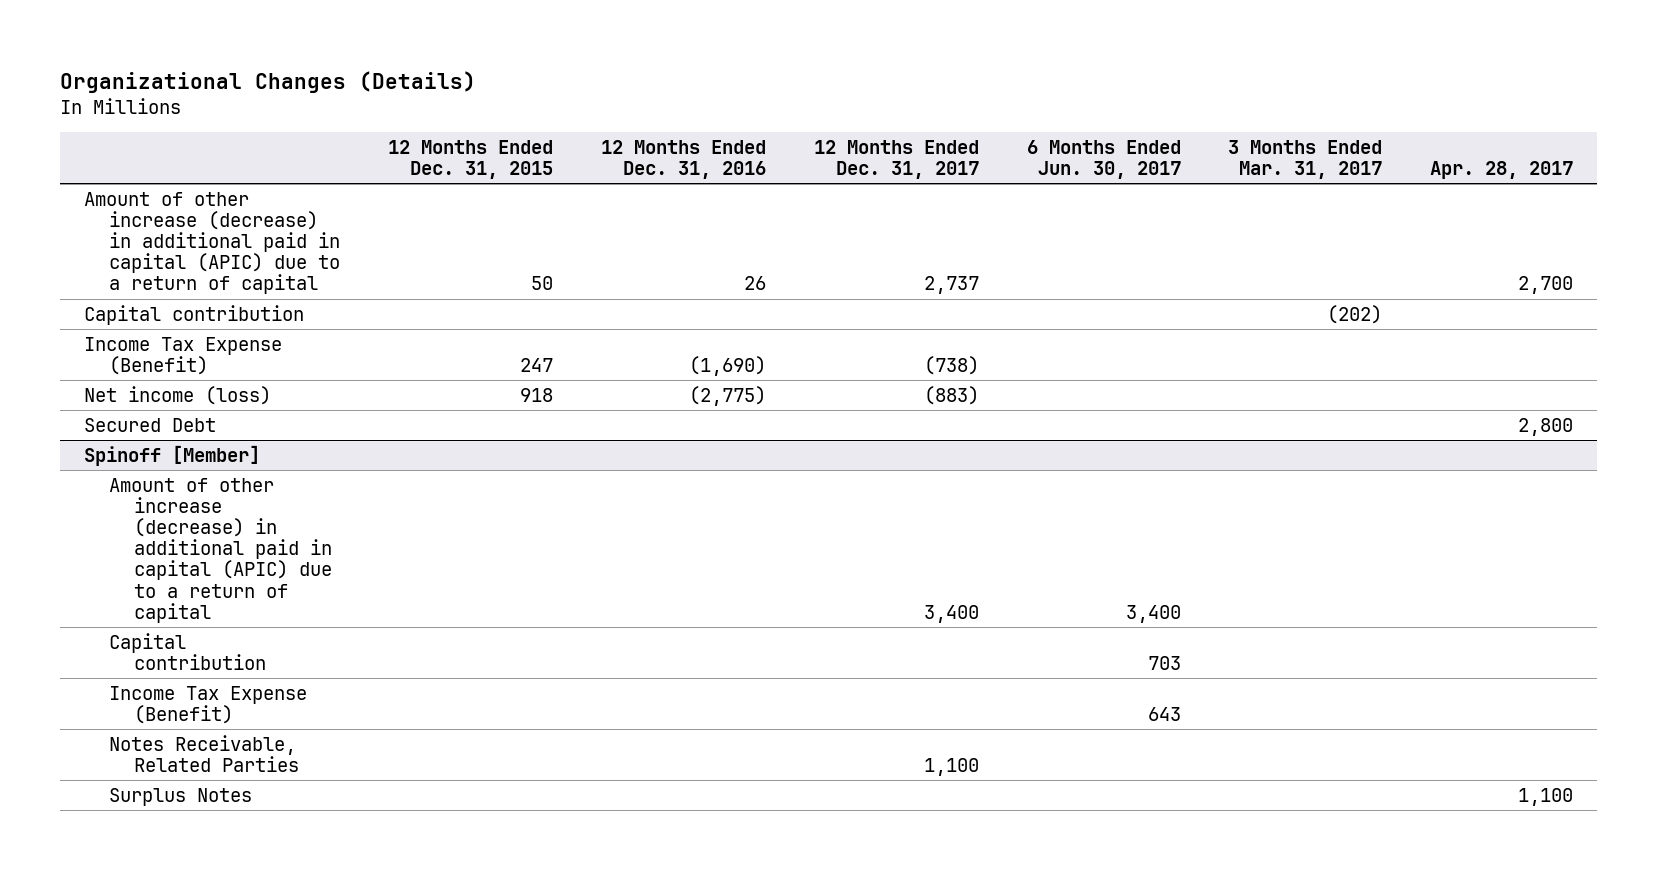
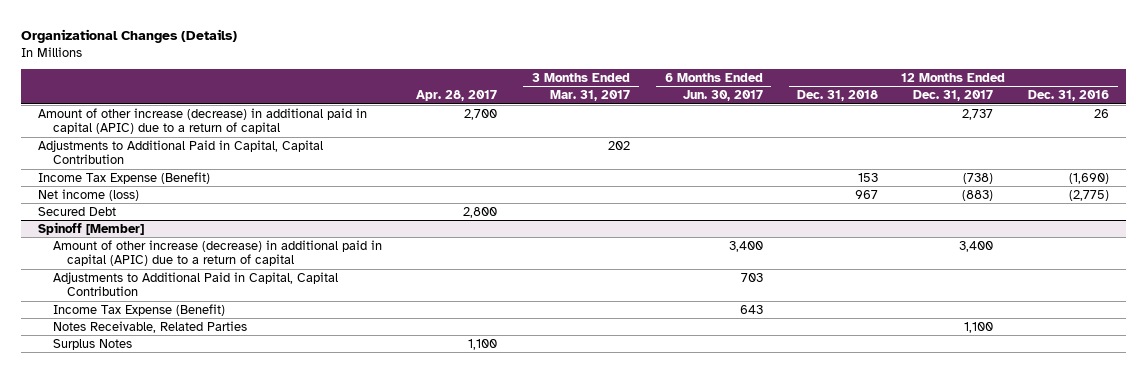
- | 12 Months Ended Dec. 31, 2015 | 12 Months Ended Dec. 31, 2016 | 12 Months Ended Dec. 31, 2017 | 6 Months Ended Jun. 30, 2017 | 3 Months Ended Mar. 31, 2017 | Apr. 28, 2017
+ | Apr. 28, 2017 | 3 Months Ended Mar. 31, 2017 | 6 Months Ended Jun. 30, 2017 | 12 Months Ended Dec. 31, 2018 | 12 Months Ended Dec. 31, 2017 | 12 Months Ended Dec. 31, 2016
- Capital contribution | | | | | (202) |
+ Adjustments to Additional Paid in Capital, Capital Contribution | | 202 | | | |
@ Spinoff [Member]
- Capital contribution | | | | 703 | |
+ Adjustments to Additional Paid in Capital, Capital Contribution | | | 703 | | |

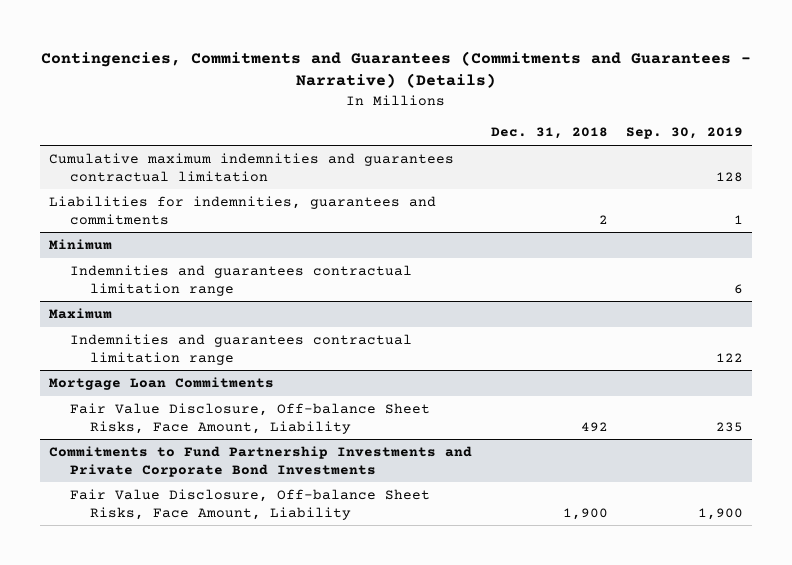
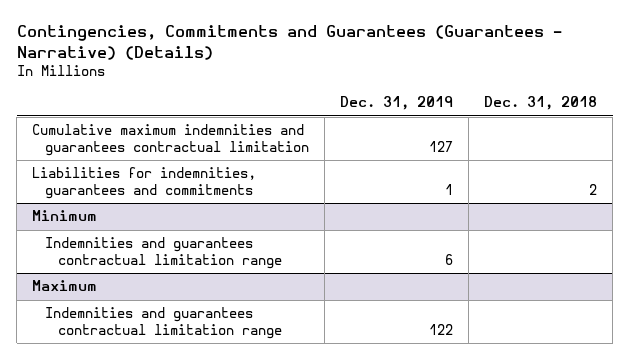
- Contingencies, Commitments and Guarantees (Commitments and Guarantees - Narrative) (Details)
+ Contingencies, Commitments and Guarantees (Guarantees - Narrative) (Details)
- | Dec. 31, 2018 | Sep. 30, 2019
+ | Dec. 31, 2019 | Dec. 31, 2018
- Mortgage Loan Commitments
- Fair Value Disclosure, Off-balance Sheet Risks, Face Amount, Liability | 492 | 235
- Commitments to Fund Partnership Investments and Private Corporate Bond Investments
- Fair Value Disclosure, Off-balance Sheet Risks, Face Amount, Liability | 1,900 | 1,900

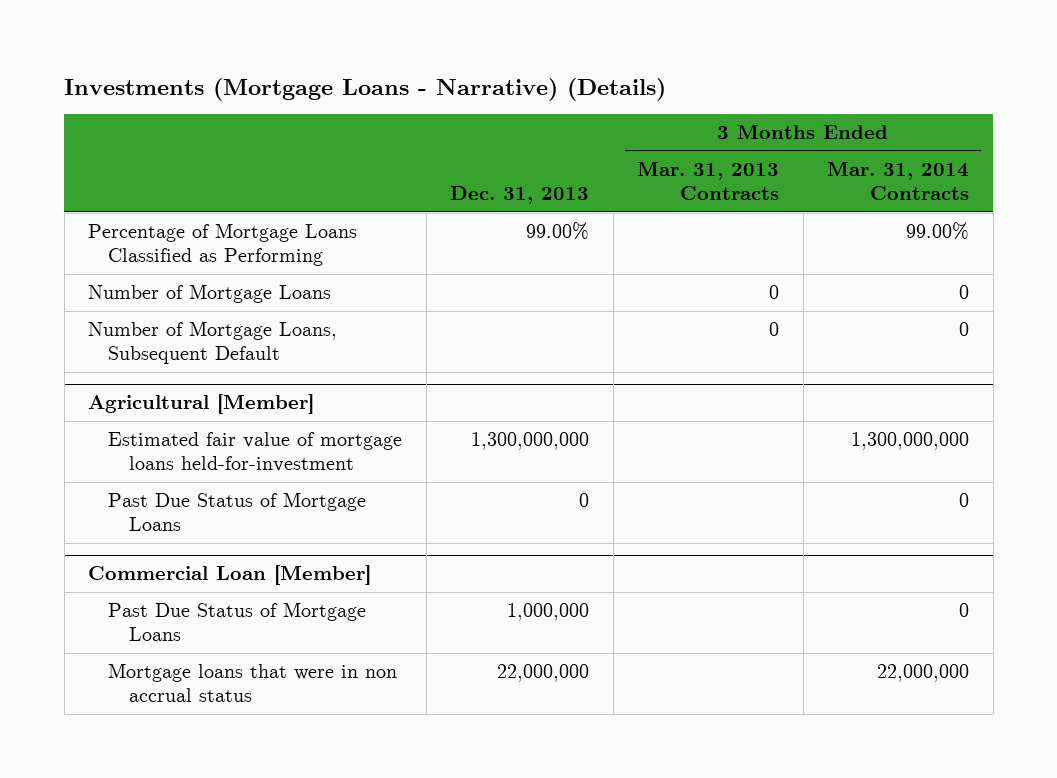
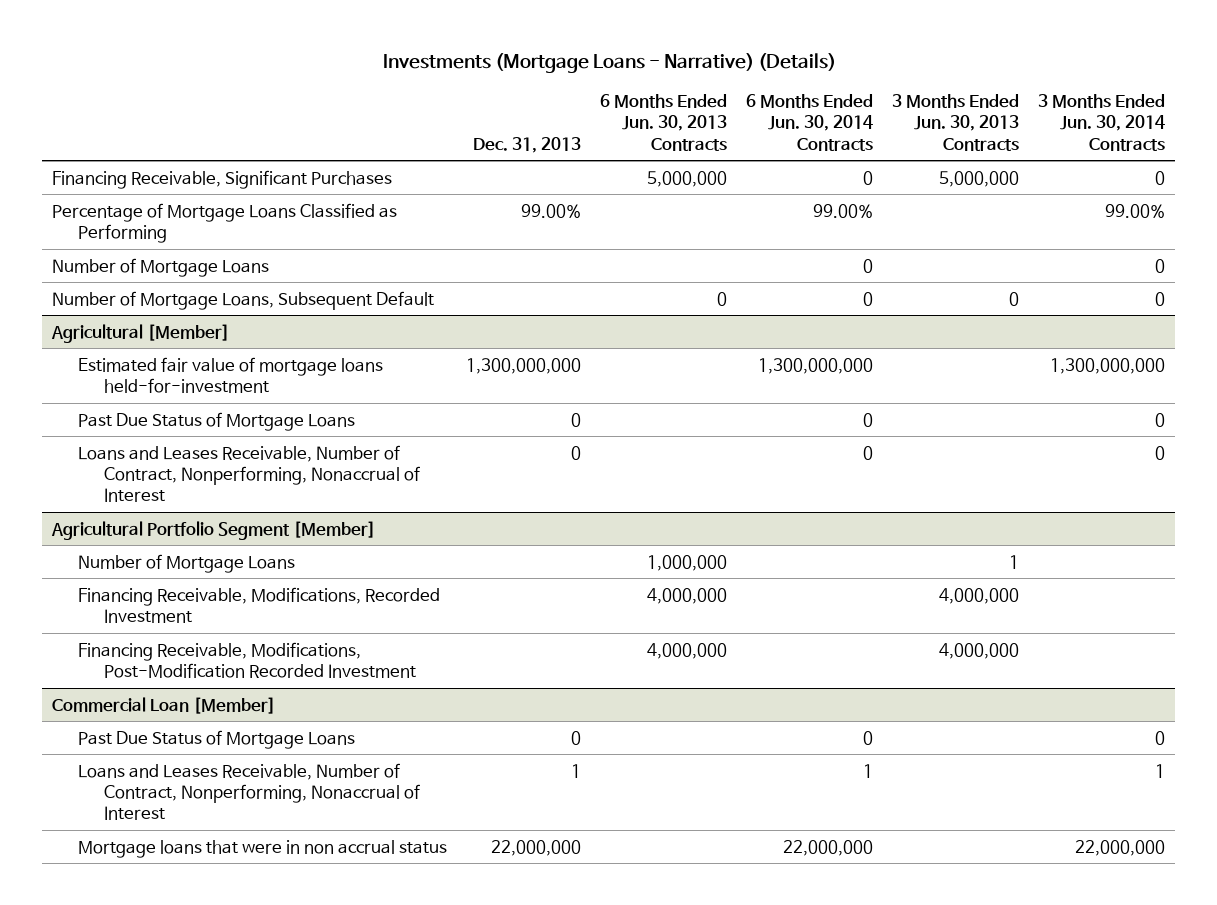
- | Dec. 31, 2013 | 3 Months Ended Mar. 31, 2013 Contracts | 3 Months Ended Mar. 31, 2014 Contracts
+ | Dec. 31, 2013 | 6 Months Ended Jun. 30, 2013 Contracts | 6 Months Ended Jun. 30, 2014 Contracts | 3 Months Ended Jun. 30, 2013 Contracts | 3 Months Ended Jun. 30, 2014 Contracts
+ Financing Receivable, Significant Purchases | | 5,000,000 | 0 | 5,000,000 | 0
@ Agricultural [Member]
+ Loans and Leases Receivable, Number of Contract, Nonperforming, Nonaccrual of Interest | 0 | | 0 | | 0
+ Agricultural Portfolio Segment [Member]
+ Number of Mortgage Loans | | 1,000,000 | | 1 |
+ Financing Receivable, Modifications, Recorded Investment | | 4,000,000 | | 4,000,000 |
+ Financing Receivable, Modifications, Post-Modification Recorded Investment | | 4,000,000 | | 4,000,000 |
@ Commercial Loan [Member]
- Past Due Status of Mortgage Loans | 1,000,000 | | 0
+ Past Due Status of Mortgage Loans | 0 | | 0 | | 0
+ Loans and Leases Receivable, Number of Contract, Nonperforming, Nonaccrual of Interest | 1 | | 1 | | 1

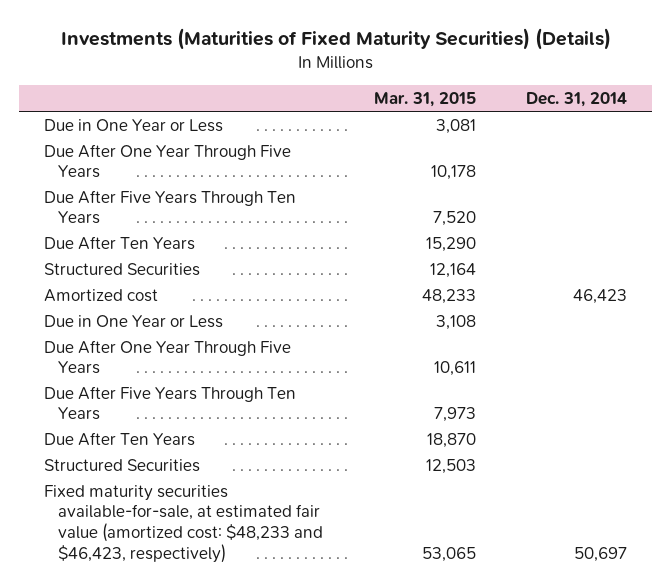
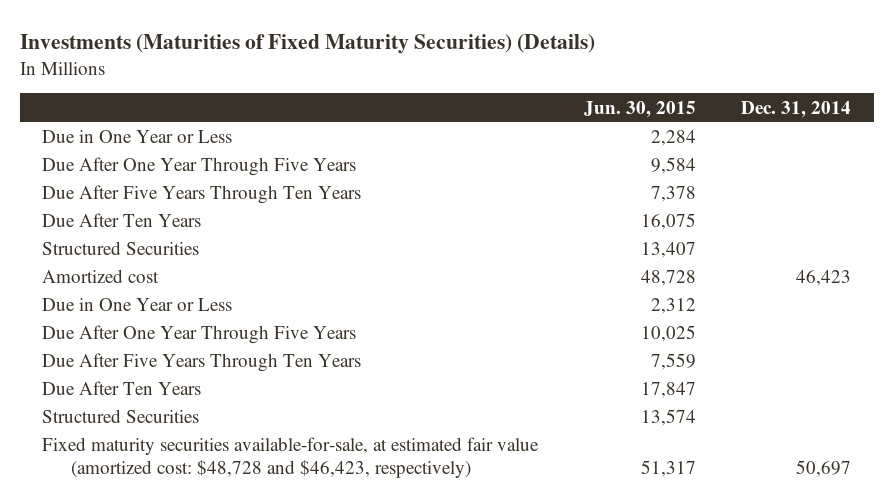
- | Mar. 31, 2015 | Dec. 31, 2014
+ | Jun. 30, 2015 | Dec. 31, 2014
- Fixed maturity securities available-for-sale, at estimated fair value (amortized cost: $48,233 and $46,423, respectively) | 53,065 | 50,697
+ Fixed maturity securities available-for-sale, at estimated fair value (amortized cost: $48,728 and $46,423, respectively) | 51,317 | 50,697

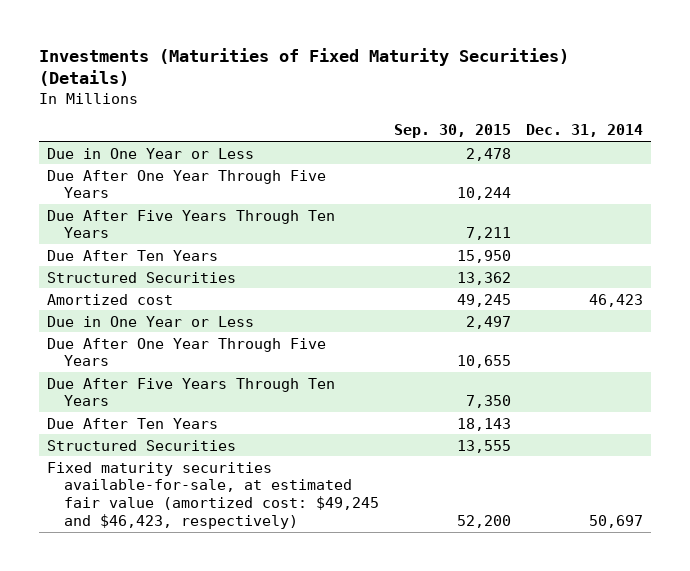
- | Jun. 30, 2015 | Dec. 31, 2014
+ | Sep. 30, 2015 | Dec. 31, 2014
- Fixed maturity securities available-for-sale, at estimated fair value (amortized cost: $48,728 and $46,423, respectively) | 51,317 | 50,697
+ Fixed maturity securities available-for-sale, at estimated fair value (amortized cost: $49,245 and $46,423, respectively) | 52,200 | 50,697

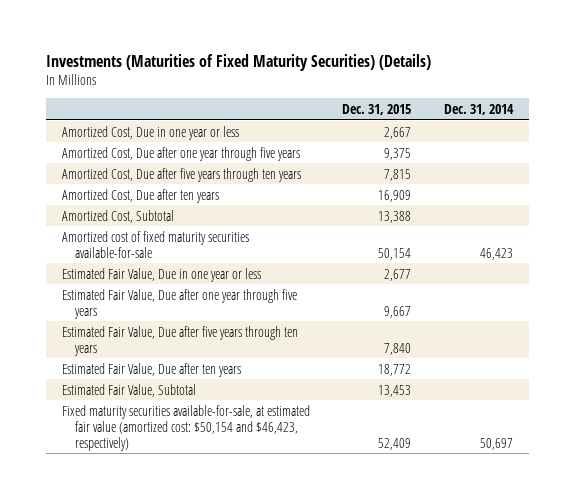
- | Sep. 30, 2015 | Dec. 31, 2014
+ | Dec. 31, 2015 | Dec. 31, 2014
- Due in One Year or Less | 2,478 |
- Due After One Year Through Five Years | 10,244 |
- Due After Five Years Through Ten Years | 7,211 |
- Due After Ten Years | 15,950 |
- Structured Securities | 13,362 |
- Amortized cost | 49,245 | 46,423
- Due in One Year or Less | 2,497 |
- Due After One Year Through Five Years | 10,655 |
- Due After Five Years Through Ten Years | 7,350 |
- Due After Ten Years | 18,143 |
- Structured Securities | 13,555 |
- Fixed maturity securities available-for-sale, at estimated fair value (amortized cost: $49,245 and $46,423, respectively) | 52,200 | 50,697
+ Amortized Cost, Due in one year or less | 2,667 |
+ Amortized Cost, Due after one year through five years | 9,375 |
+ Amortized Cost, Due after five years through ten years | 7,815 |
+ Amortized Cost, Due after ten years | 16,909 |
+ Amortized Cost, Subtotal | 13,388 |
+ Amortized cost of fixed maturity securities available-for-sale | 50,154 | 46,423
+ Estimated Fair Value, Due in one year or less | 2,677 |
+ Estimated Fair Value, Due after one year through five years | 9,667 |
+ Estimated Fair Value, Due after five years through ten years | 7,840 |
+ Estimated Fair Value, Due after ten years | 18,772 |
+ Estimated Fair Value, Subtotal | 13,453 |
+ Fixed maturity securities available-for-sale, at estimated fair value (amortized cost: $50,154 and $46,423, respectively) | 52,409 | 50,697

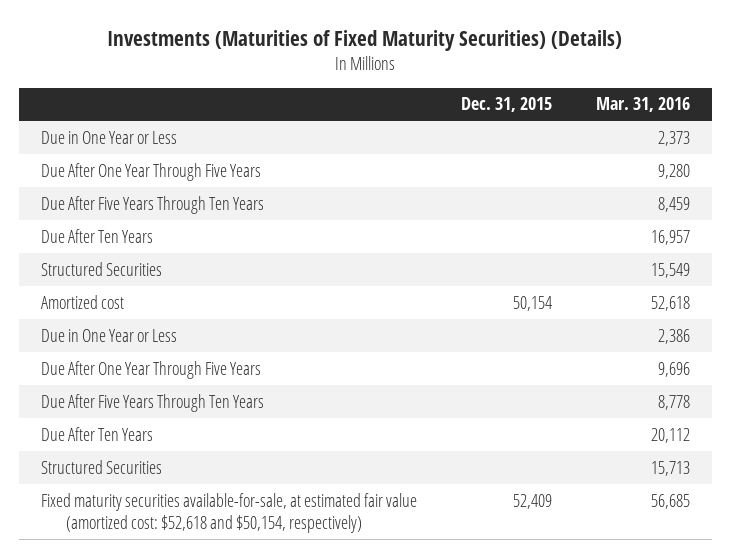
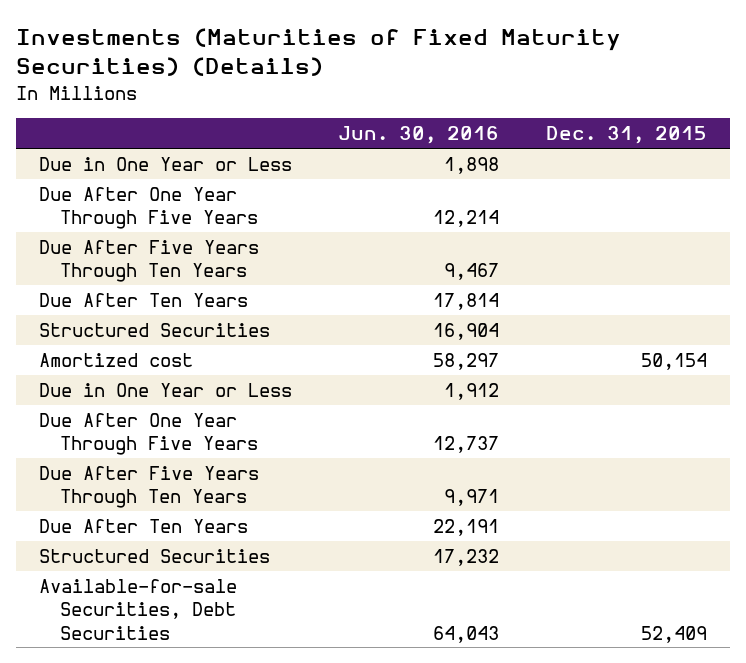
- | Dec. 31, 2015 | Mar. 31, 2016
+ | Jun. 30, 2016 | Dec. 31, 2015
- Fixed maturity securities available-for-sale, at estimated fair value (amortized cost: $52,618 and $50,154, respectively) | 52,409 | 56,685
+ Available-for-sale Securities, Debt Securities | 64,043 | 52,409

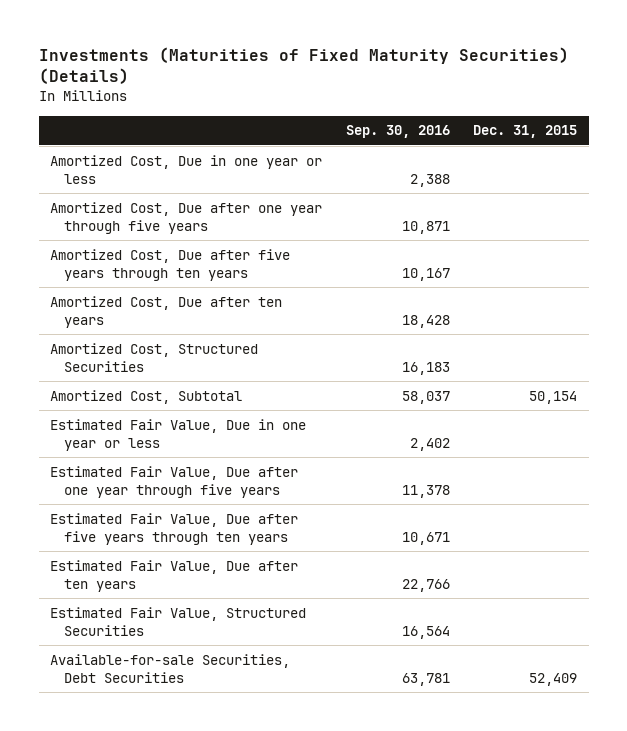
- | Jun. 30, 2016 | Dec. 31, 2015
+ | Sep. 30, 2016 | Dec. 31, 2015
- Due in One Year or Less | 1,898 |
- Due After One Year Through Five Years | 12,214 |
- Due After Five Years Through Ten Years | 9,467 |
- Due After Ten Years | 17,814 |
- Structured Securities | 16,904 |
- Amortized cost | 58,297 | 50,154
- Due in One Year or Less | 1,912 |
- Due After One Year Through Five Years | 12,737 |
- Due After Five Years Through Ten Years | 9,971 |
- Due After Ten Years | 22,191 |
- Structured Securities | 17,232 |
+ Amortized Cost, Due in one year or less | 2,388 |
+ Amortized Cost, Due after one year through five years | 10,871 |
+ Amortized Cost, Due after five years through ten years | 10,167 |
+ Amortized Cost, Due after ten years | 18,428 |
+ Amortized Cost, Structured Securities | 16,183 |
+ Amortized Cost, Subtotal | 58,037 | 50,154
+ Estimated Fair Value, Due in one year or less | 2,402 |
+ Estimated Fair Value, Due after one year through five years | 11,378 |
+ Estimated Fair Value, Due after five years through ten years | 10,671 |
+ Estimated Fair Value, Due after ten years | 22,766 |
+ Estimated Fair Value, Structured Securities | 16,564 |

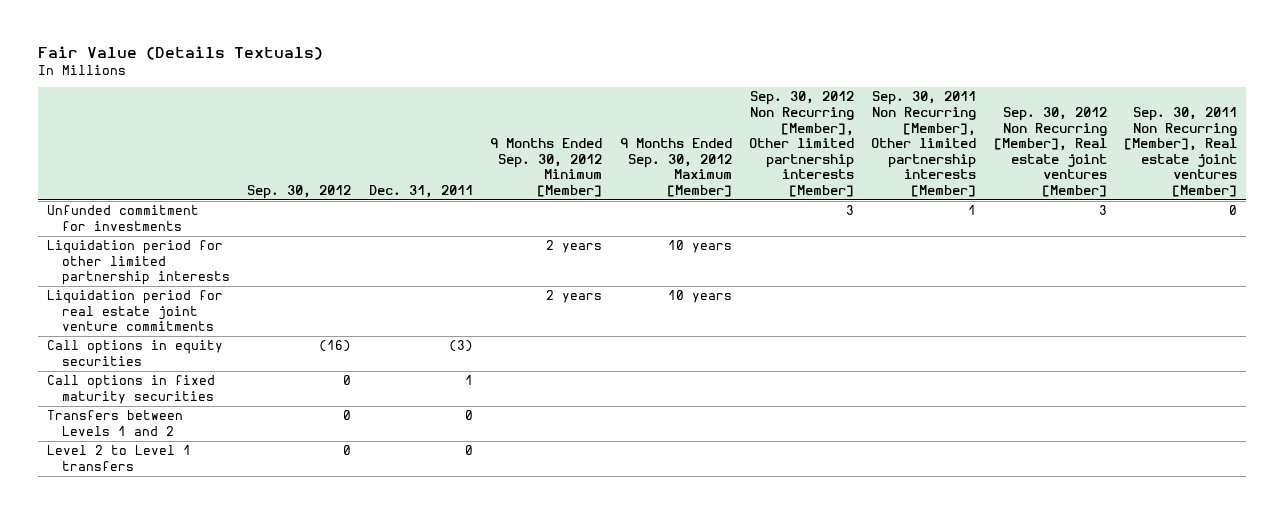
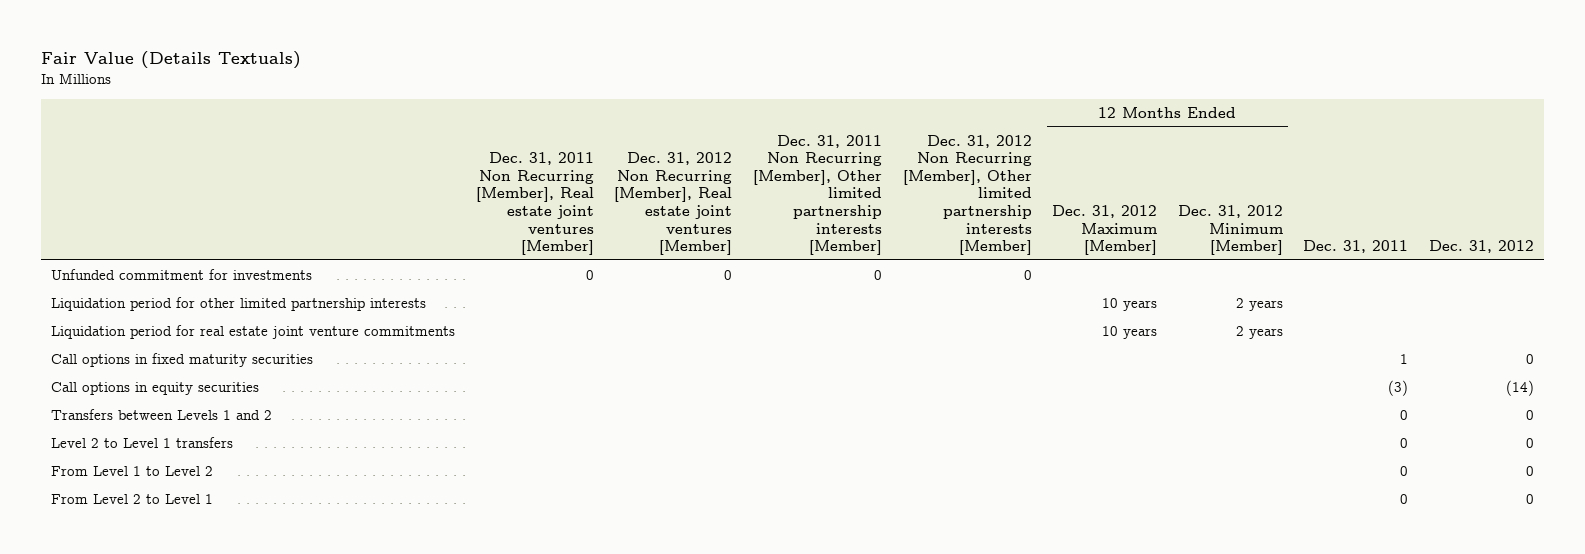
- | Sep. 30, 2012 | Dec. 31, 2011 | 9 Months Ended Sep. 30, 2012 Minimum [Member] | 9 Months Ended Sep. 30, 2012 Maximum [Member] | Sep. 30, 2012 Non Recurring [Member], Other limited partnership interests [Member] | Sep. 30, 2011 Non Recurring [Member], Other limited partnership interests [Member] | Sep. 30, 2012 Non Recurring [Member], Real estate joint ventures [Member] | Sep. 30, 2011 Non Recurring [Member], Real estate joint ventures [Member]
+ | Dec. 31, 2011 Non Recurring [Member], Real estate joint ventures [Member] | Dec. 31, 2012 Non Recurring [Member], Real estate joint ventures [Member] | Dec. 31, 2011 Non Recurring [Member], Other limited partnership interests [Member] | Dec. 31, 2012 Non Recurring [Member], Other limited partnership interests [Member] | 12 Months Ended Dec. 31, 2012 Maximum [Member] | 12 Months Ended Dec. 31, 2012 Minimum [Member] | Dec. 31, 2011 | Dec. 31, 2012
moved down: Call options in equity securities | | | | | | | (3) | (14)
+ From Level 1 to Level 2 | | | | | | | 0 | 0
+ From Level 2 to Level 1 | | | | | | | 0 | 0

